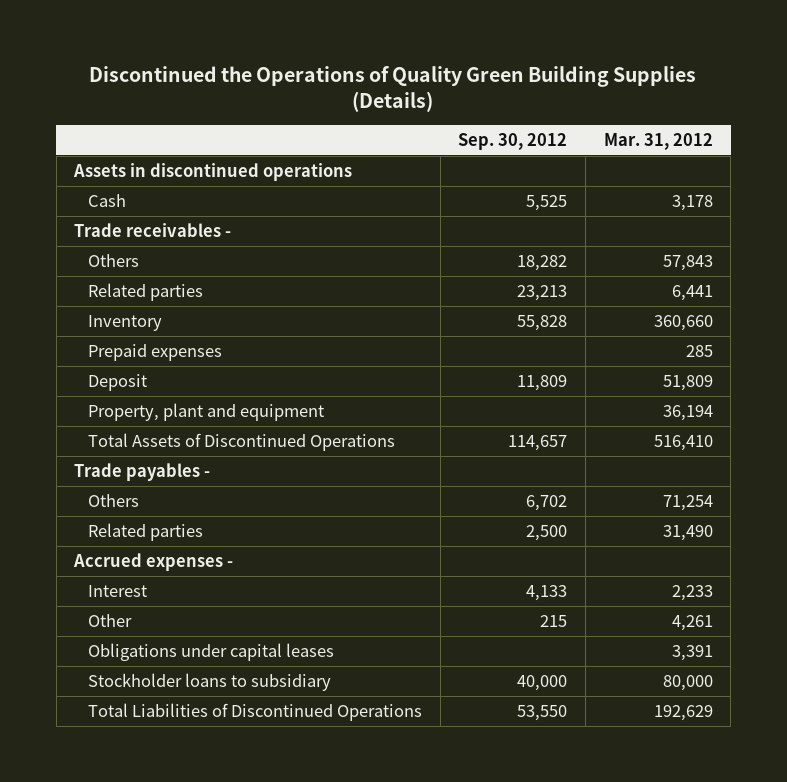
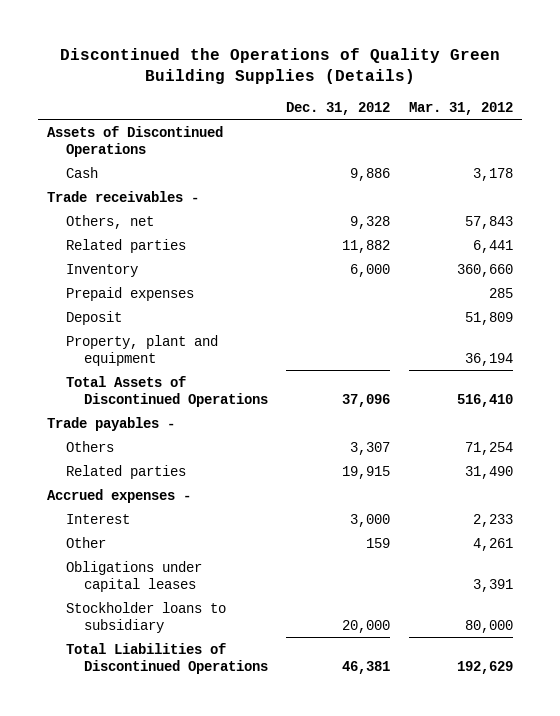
- | Sep. 30, 2012 | Mar. 31, 2012
+ | Dec. 31, 2012 | Mar. 31, 2012
- Assets in discontinued operations
+ Assets of Discontinued Operations
- Others | 18,282 | 57,843
+ Others, net | 9,328 | 57,843

